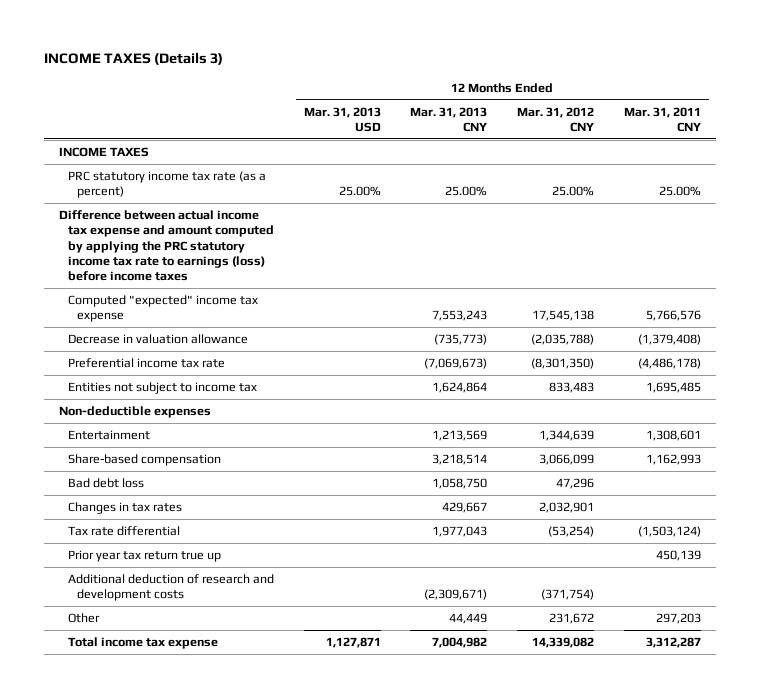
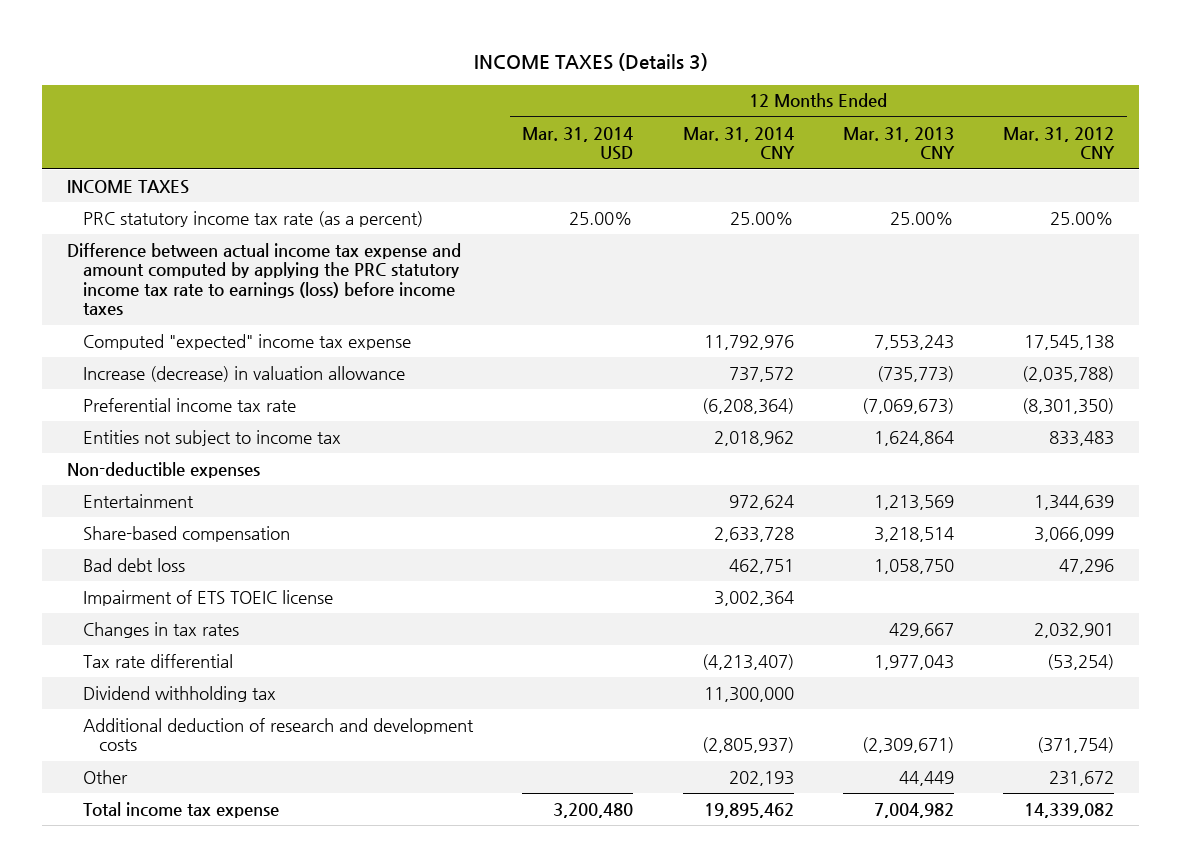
- | 12 Months Ended Mar. 31, 2013 USD | 12 Months Ended Mar. 31, 2013 CNY | 12 Months Ended Mar. 31, 2012 CNY | 12 Months Ended Mar. 31, 2011 CNY
+ | 12 Months Ended Mar. 31, 2014 USD | 12 Months Ended Mar. 31, 2014 CNY | 12 Months Ended Mar. 31, 2013 CNY | 12 Months Ended Mar. 31, 2012 CNY
- Decrease in valuation allowance | | (735,773) | (2,035,788) | (1,379,408)
+ Increase (decrease) in valuation allowance | | 737,572 | (735,773) | (2,035,788)
+ Impairment of ETS TOEIC license | | 3,002,364 | |
- Prior year tax return true up | | | | 450,139
+ Dividend withholding tax | | 11,300,000 | |

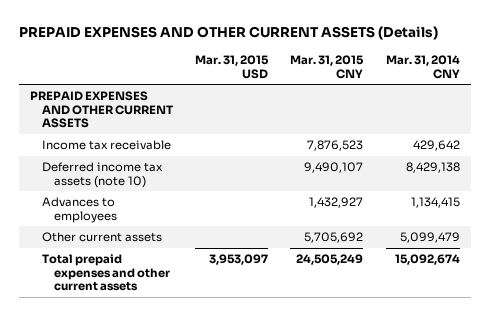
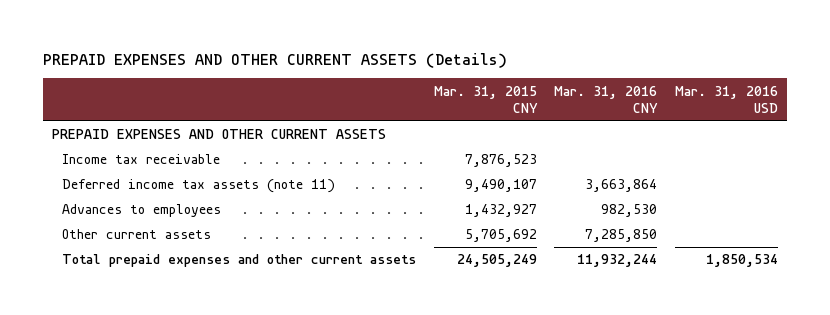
- | Mar. 31, 2015 USD | Mar. 31, 2015 CNY | Mar. 31, 2014 CNY
+ | Mar. 31, 2015 CNY | Mar. 31, 2016 CNY | Mar. 31, 2016 USD
- Deferred income tax assets (note 10) | | 9,490,107 | 8,429,138
+ Deferred income tax assets (note 11) | 9,490,107 | 3,663,864 |

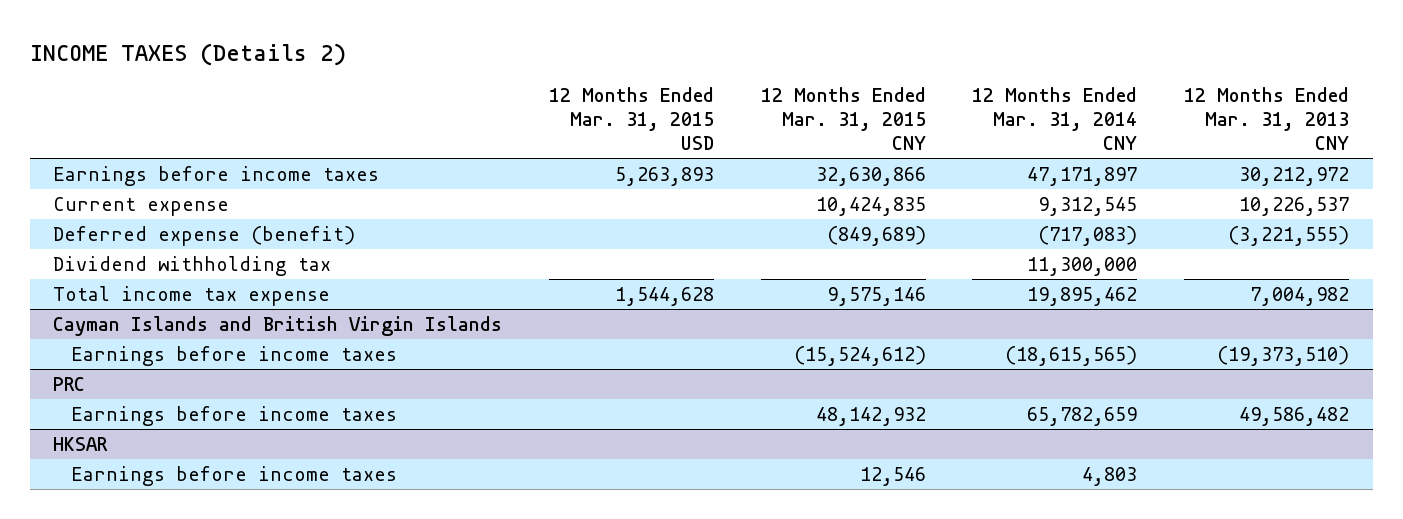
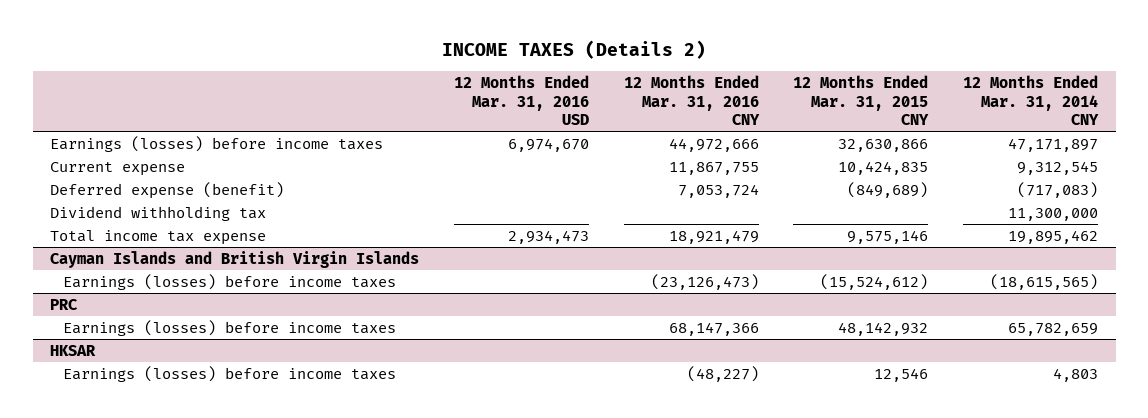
- | 12 Months Ended Mar. 31, 2015 USD | 12 Months Ended Mar. 31, 2015 CNY | 12 Months Ended Mar. 31, 2014 CNY | 12 Months Ended Mar. 31, 2013 CNY
+ | 12 Months Ended Mar. 31, 2016 USD | 12 Months Ended Mar. 31, 2016 CNY | 12 Months Ended Mar. 31, 2015 CNY | 12 Months Ended Mar. 31, 2014 CNY
- Earnings before income taxes | 5,263,893 | 32,630,866 | 47,171,897 | 30,212,972
+ Earnings (losses) before income taxes | 6,974,670 | 44,972,666 | 32,630,866 | 47,171,897
@ Cayman Islands and British Virgin Islands
- Earnings before income taxes | | (15,524,612) | (18,615,565) | (19,373,510)
+ Earnings (losses) before income taxes | | (23,126,473) | (15,524,612) | (18,615,565)
@ PRC
- Earnings before income taxes | | 48,142,932 | 65,782,659 | 49,586,482
+ Earnings (losses) before income taxes | | 68,147,366 | 48,142,932 | 65,782,659
@ HKSAR
- Earnings before income taxes | | 12,546 | 4,803 |
+ Earnings (losses) before income taxes | | (48,227) | 12,546 | 4,803

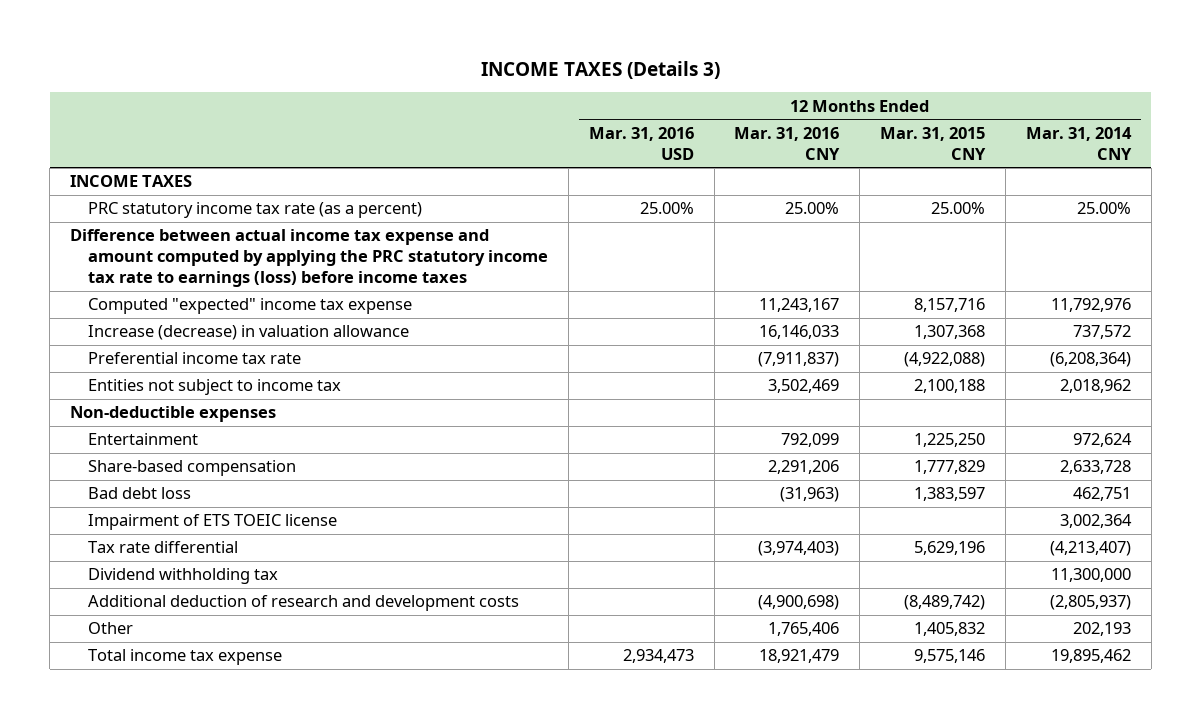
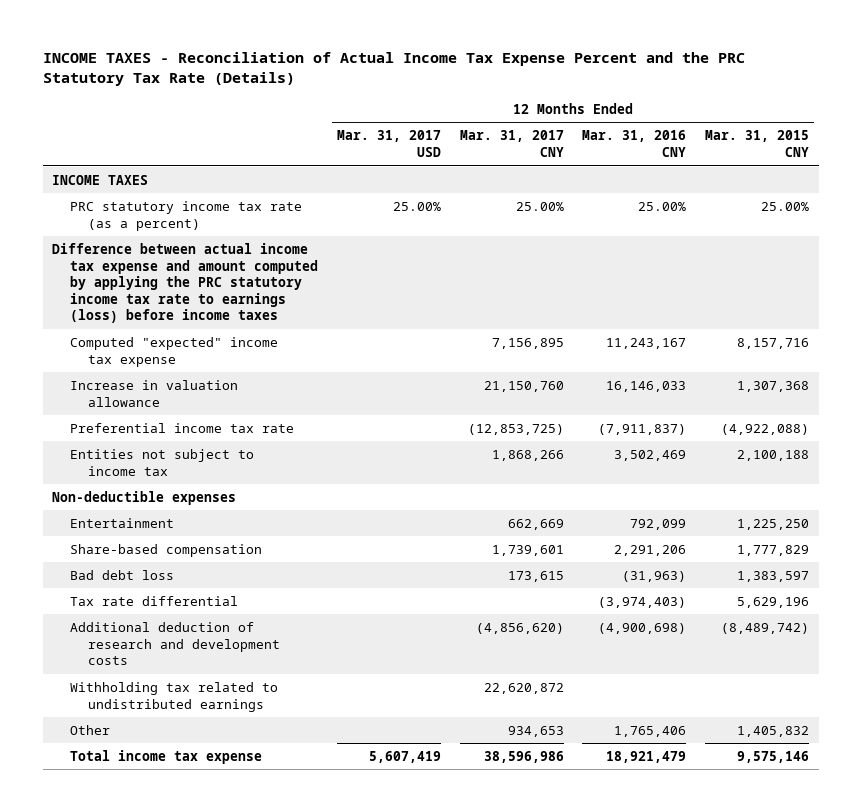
- INCOME TAXES (Details 3)
+ INCOME TAXES - Reconciliation of Actual Income Tax Expense Percent and the PRC Statutory Tax Rate (Details)
- | 12 Months Ended Mar. 31, 2016 USD | 12 Months Ended Mar. 31, 2016 CNY | 12 Months Ended Mar. 31, 2015 CNY | 12 Months Ended Mar. 31, 2014 CNY
+ | 12 Months Ended Mar. 31, 2017 USD | 12 Months Ended Mar. 31, 2017 CNY | 12 Months Ended Mar. 31, 2016 CNY | 12 Months Ended Mar. 31, 2015 CNY
- Increase (decrease) in valuation allowance | | 16,146,033 | 1,307,368 | 737,572
+ Increase in valuation allowance | | 21,150,760 | 16,146,033 | 1,307,368
- Impairment of ETS TOEIC license | | | | 3,002,364
- Dividend withholding tax | | | | 11,300,000
+ Withholding tax related to undistributed earnings | | 22,620,872 | |

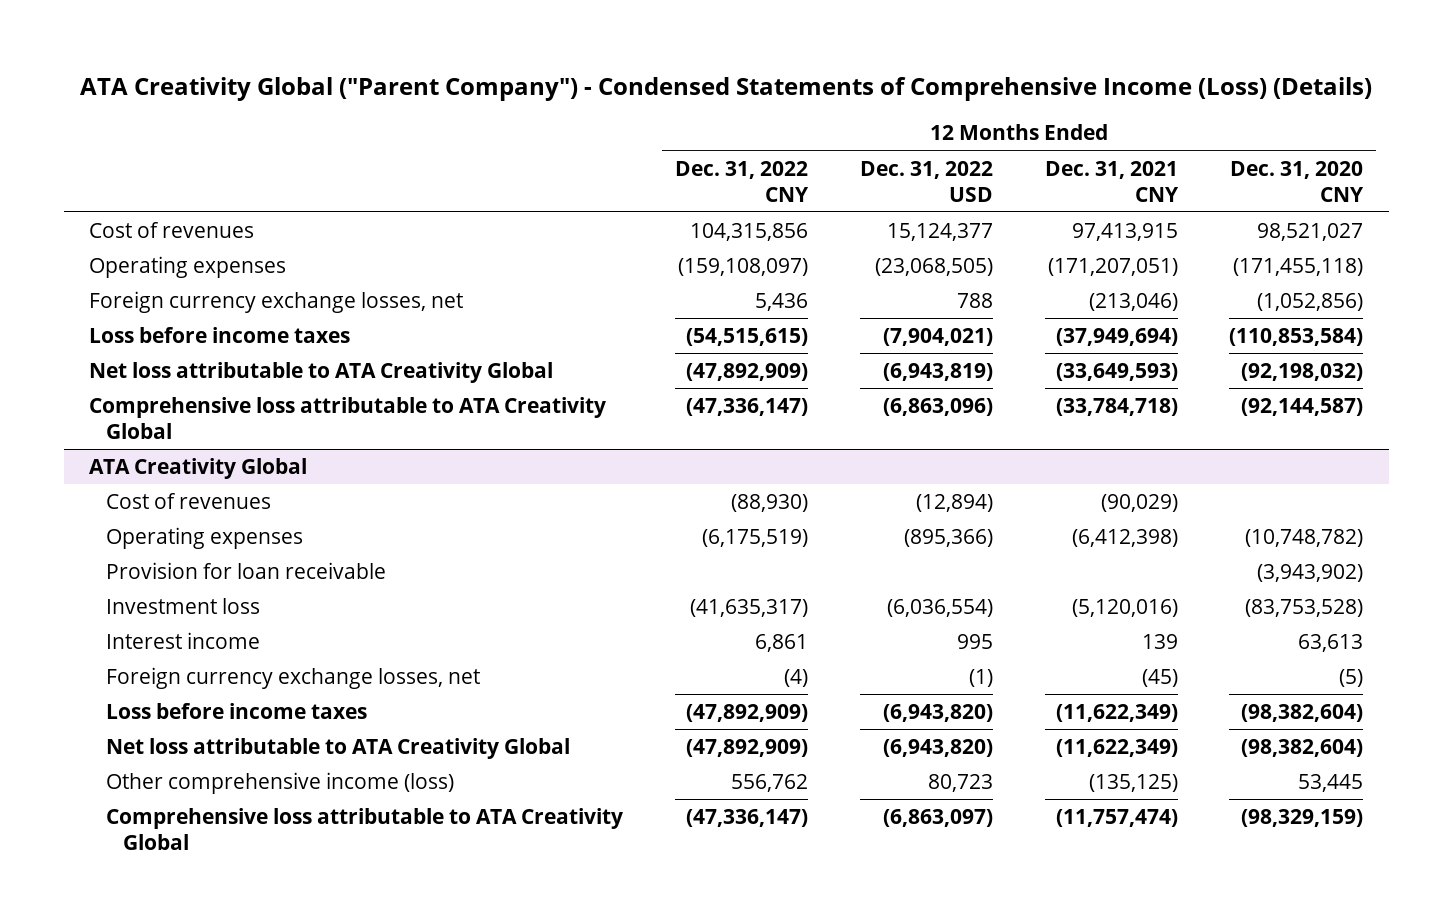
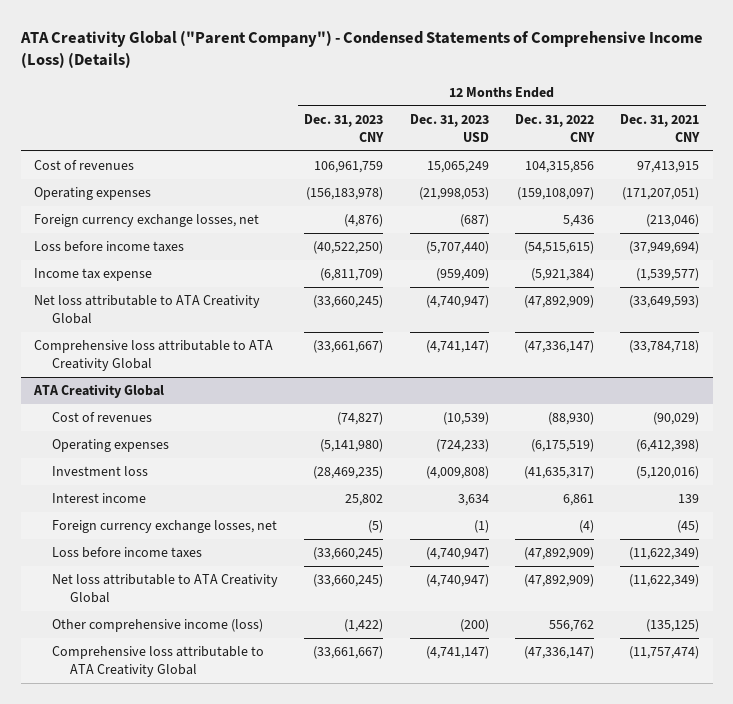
- | 12 Months Ended Dec. 31, 2022 CNY | 12 Months Ended Dec. 31, 2022 USD | 12 Months Ended Dec. 31, 2021 CNY | 12 Months Ended Dec. 31, 2020 CNY
+ | 12 Months Ended Dec. 31, 2023 CNY | 12 Months Ended Dec. 31, 2023 USD | 12 Months Ended Dec. 31, 2022 CNY | 12 Months Ended Dec. 31, 2021 CNY
+ Income tax expense | (6,811,709) | (959,409) | (5,921,384) | (1,539,577)
@ ATA Creativity Global
- Provision for loan receivable | | | | (3,943,902)

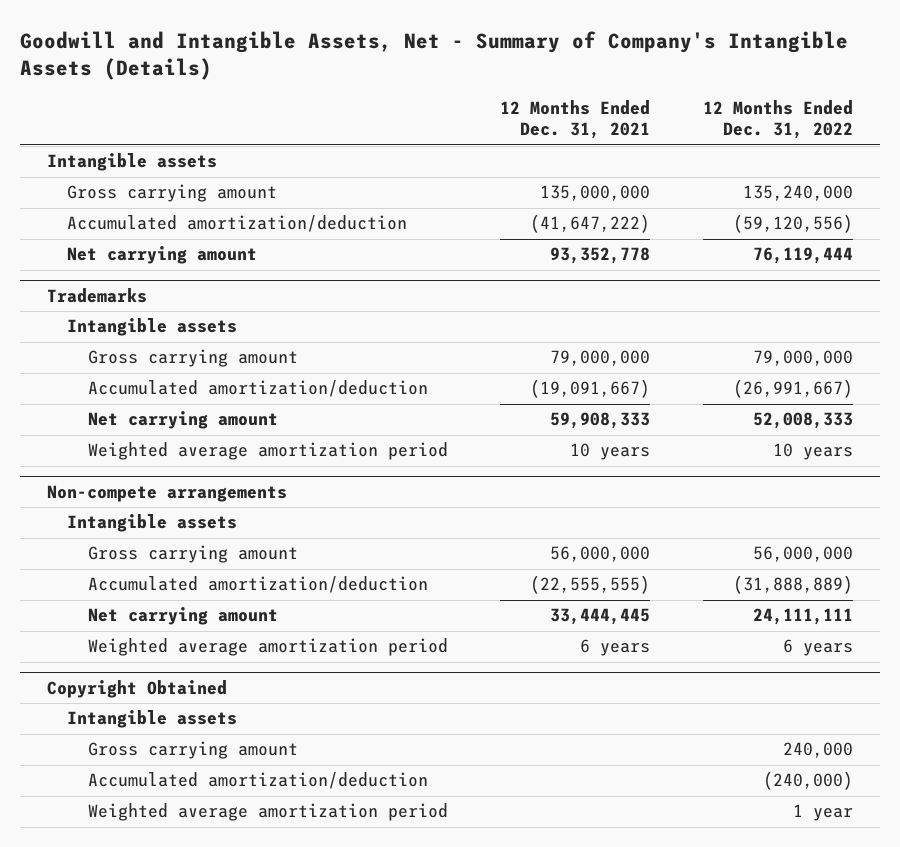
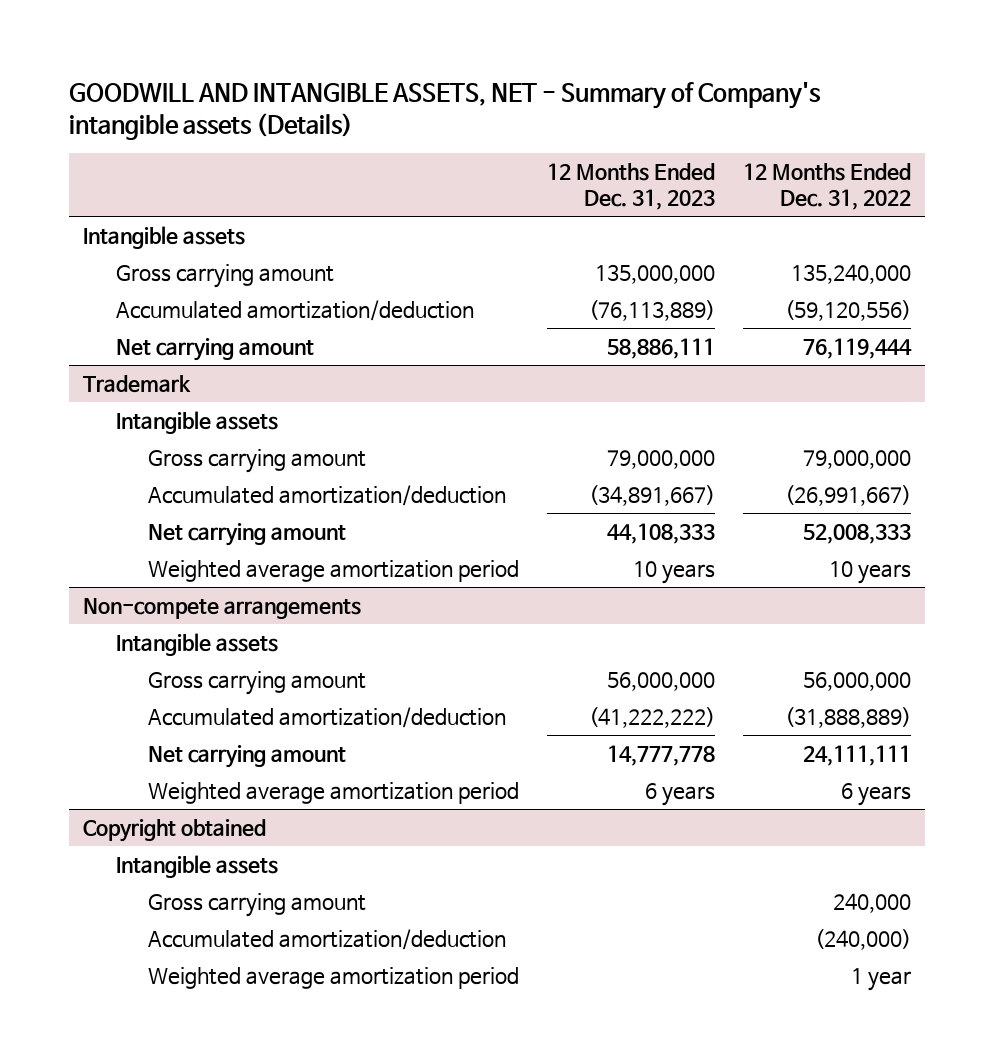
- Goodwill and Intangible Assets, Net - Summary of Company's Intangible Assets (Details)
+ GOODWILL AND INTANGIBLE ASSETS, NET - Summary of Company's intangible assets (Details)
- | 12 Months Ended Dec. 31, 2021 | 12 Months Ended Dec. 31, 2022
+ | 12 Months Ended Dec. 31, 2023 | 12 Months Ended Dec. 31, 2022
- Trademarks
+ Trademark
- Copyright Obtained
+ Copyright obtained

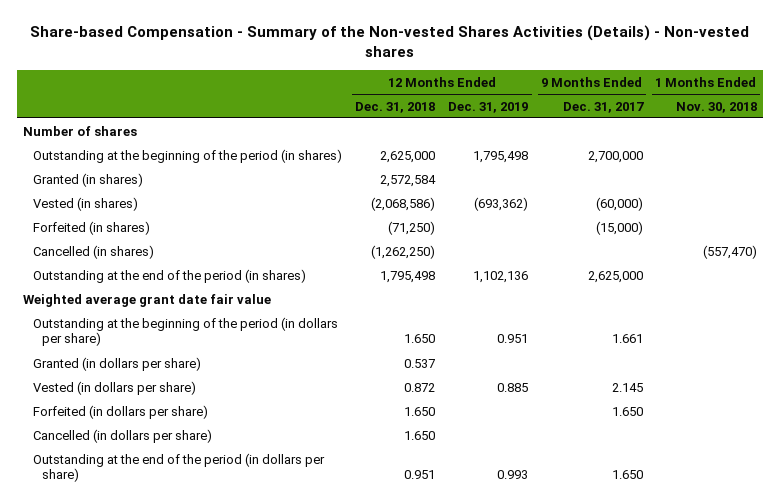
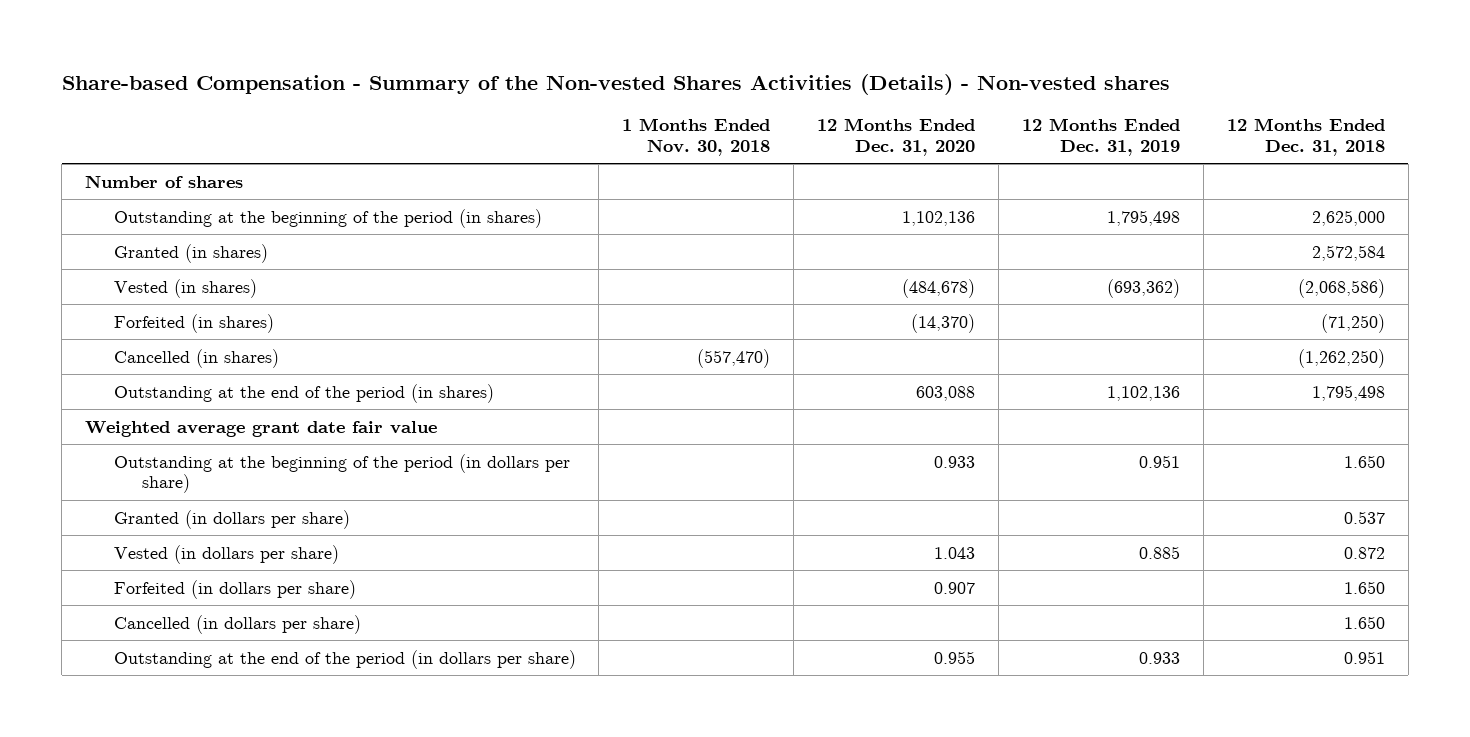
- | 12 Months Ended Dec. 31, 2018 | 12 Months Ended Dec. 31, 2019 | 9 Months Ended Dec. 31, 2017 | 1 Months Ended Nov. 30, 2018
+ | 1 Months Ended Nov. 30, 2018 | 12 Months Ended Dec. 31, 2020 | 12 Months Ended Dec. 31, 2019 | 12 Months Ended Dec. 31, 2018
- Outstanding at the end of the period (in dollars per share) | 0.951 | 0.993 | 1.650 |
+ Outstanding at the end of the period (in dollars per share) | | 0.955 | 0.933 | 0.951

